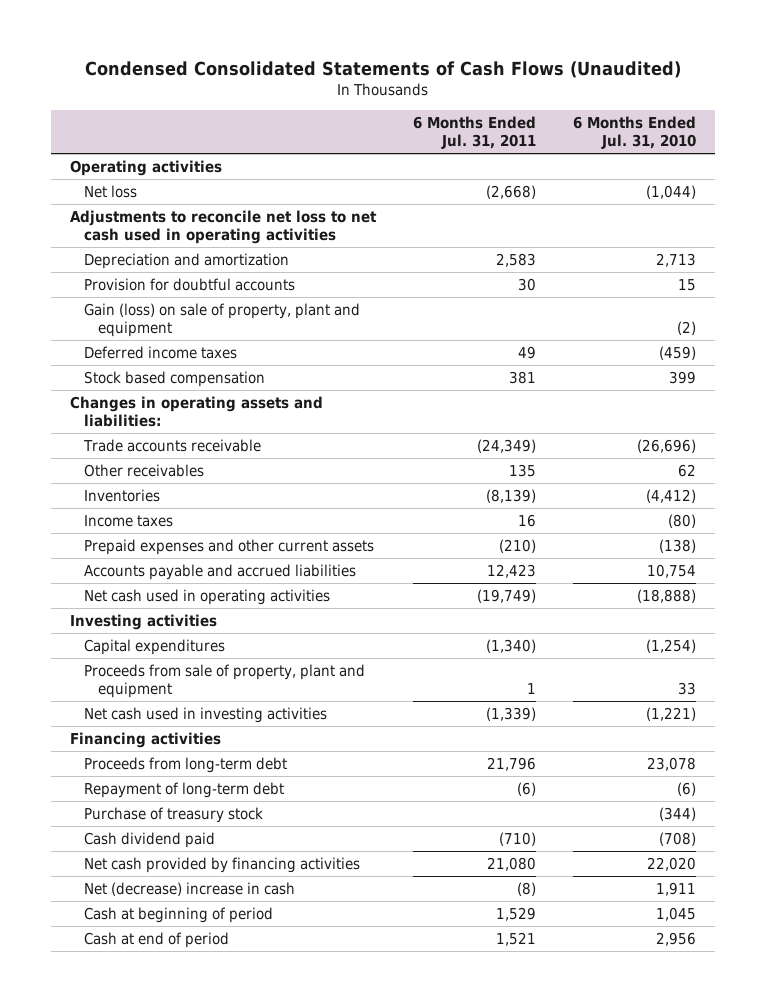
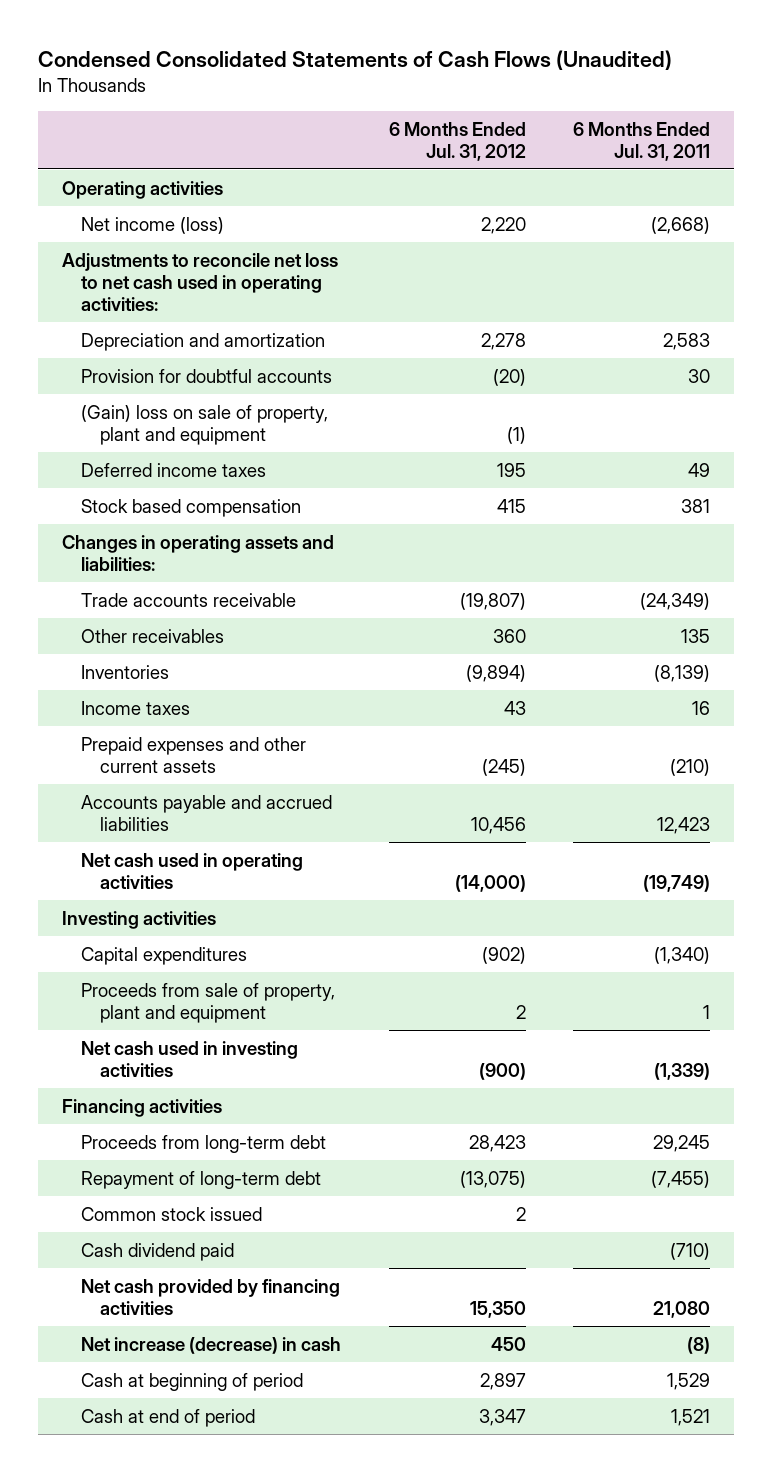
- | 6 Months Ended Jul. 31, 2011 | 6 Months Ended Jul. 31, 2010
+ | 6 Months Ended Jul. 31, 2012 | 6 Months Ended Jul. 31, 2011
- Net loss | (2,668) | (1,044)
- Adjustments to reconcile net loss to net cash used in operating activities
+ Net income (loss) | 2,220 | (2,668)
+ Adjustments to reconcile net loss to net cash used in operating activities:
- Gain (loss) on sale of property, plant and equipment | | (2)
+ (Gain) loss on sale of property, plant and equipment | (1) |
- Proceeds from long-term debt | 21,796 | 23,078
- Repayment of long-term debt | (6) | (6)
- Purchase of treasury stock | | (344)
+ Proceeds from long-term debt | 28,423 | 29,245
+ Repayment of long-term debt | (13,075) | (7,455)
+ Common stock issued | 2 |
- Net (decrease) increase in cash | (8) | 1,911
+ Net increase (decrease) in cash | 450 | (8)

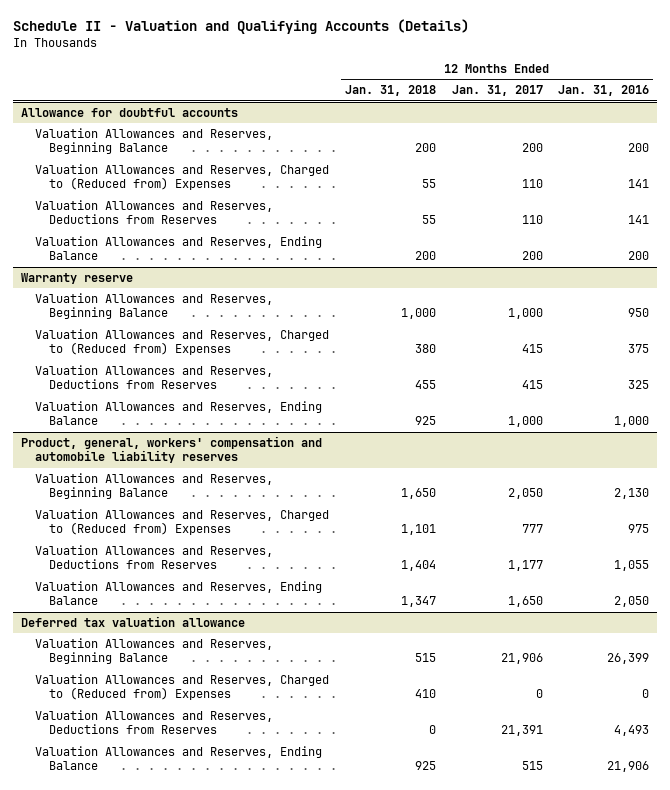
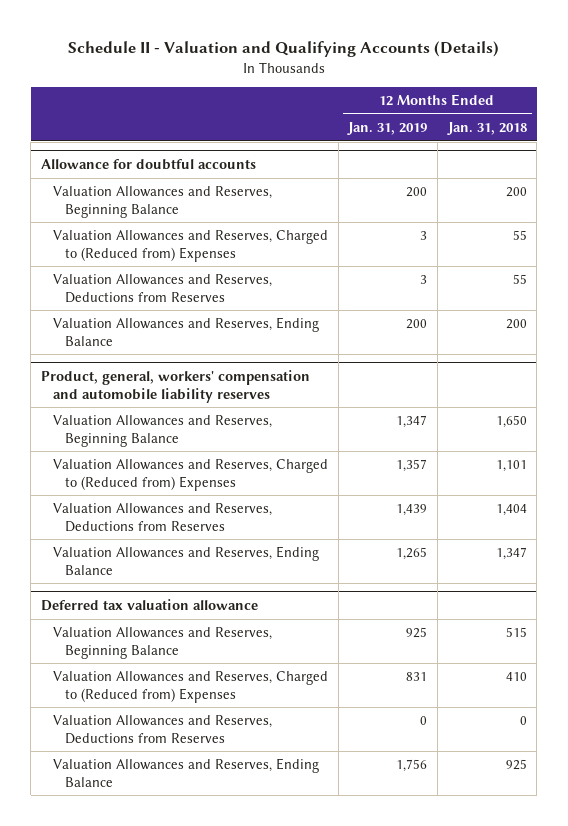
- | 12 Months Ended Jan. 31, 2018 | 12 Months Ended Jan. 31, 2017 | 12 Months Ended Jan. 31, 2016
+ | 12 Months Ended Jan. 31, 2019 | 12 Months Ended Jan. 31, 2018
- Warranty reserve
- Valuation Allowances and Reserves, Beginning Balance | 1,000 | 1,000 | 950
- Valuation Allowances and Reserves, Charged to (Reduced from) Expenses | 380 | 415 | 375
- Valuation Allowances and Reserves, Deductions from Reserves | 455 | 415 | 325
- Valuation Allowances and Reserves, Ending Balance | 925 | 1,000 | 1,000

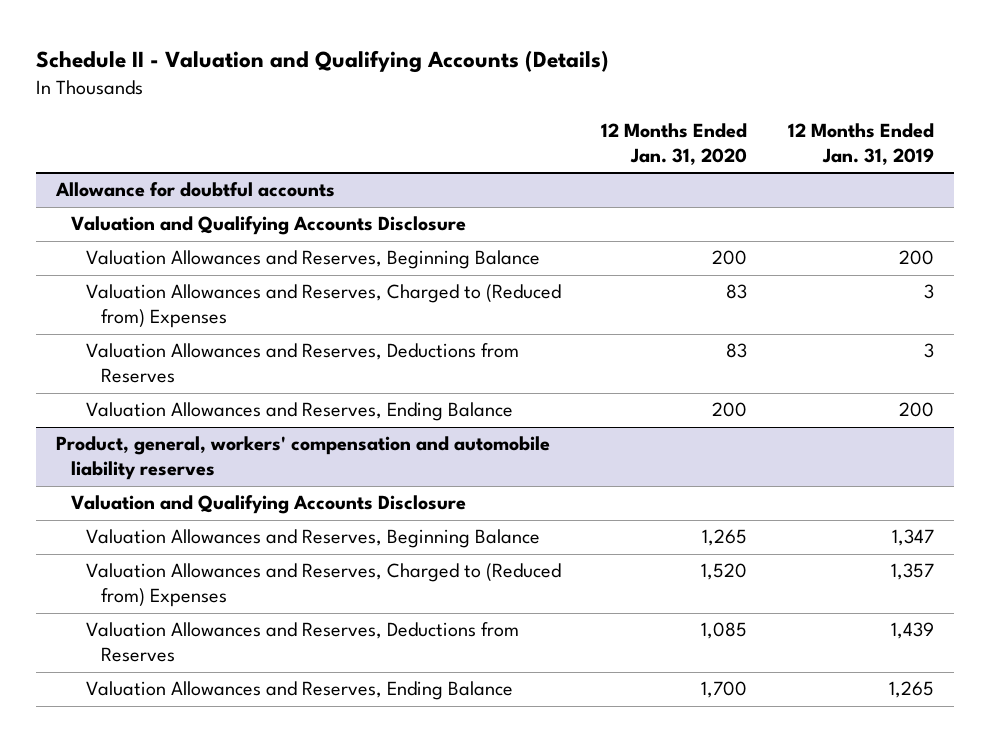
- | 12 Months Ended Jan. 31, 2019 | 12 Months Ended Jan. 31, 2018
+ | 12 Months Ended Jan. 31, 2020 | 12 Months Ended Jan. 31, 2019
@ Allowance for doubtful accounts
+ Valuation and Qualifying Accounts Disclosure
@ Product, general, workers' compensation and automobile liability reserves
+ Valuation and Qualifying Accounts Disclosure
- Deferred tax valuation allowance
- Valuation Allowances and Reserves, Beginning Balance | 925 | 515
- Valuation Allowances and Reserves, Charged to (Reduced from) Expenses | 831 | 410
- Valuation Allowances and Reserves, Deductions from Reserves | 0 | 0
- Valuation Allowances and Reserves, Ending Balance | 1,756 | 925

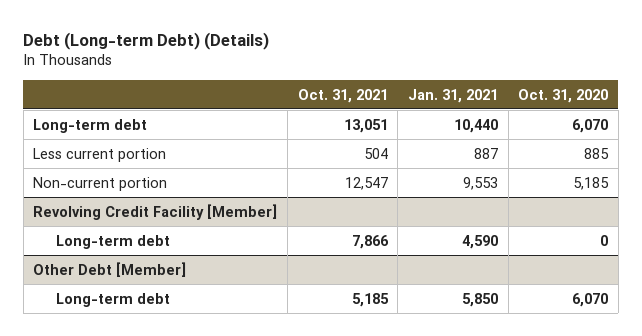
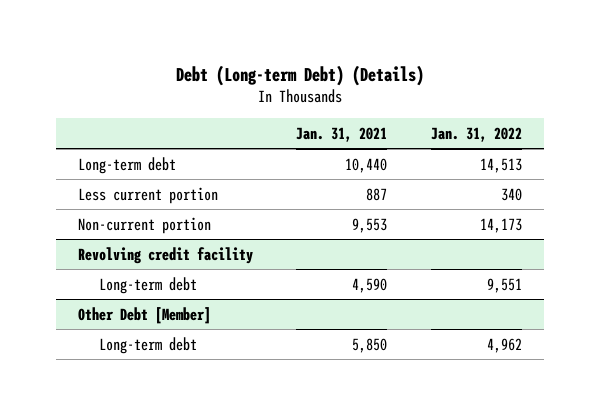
- | Oct. 31, 2021 | Jan. 31, 2021 | Oct. 31, 2020
+ | Jan. 31, 2021 | Jan. 31, 2022
- Revolving Credit Facility [Member]
+ Revolving credit facility

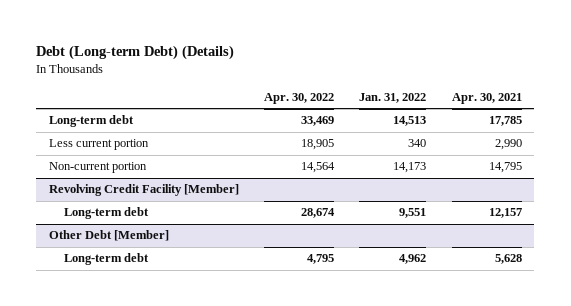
- | Jan. 31, 2021 | Jan. 31, 2022
+ | Apr. 30, 2022 | Jan. 31, 2022 | Apr. 30, 2021
- Revolving credit facility
+ Revolving Credit Facility [Member]

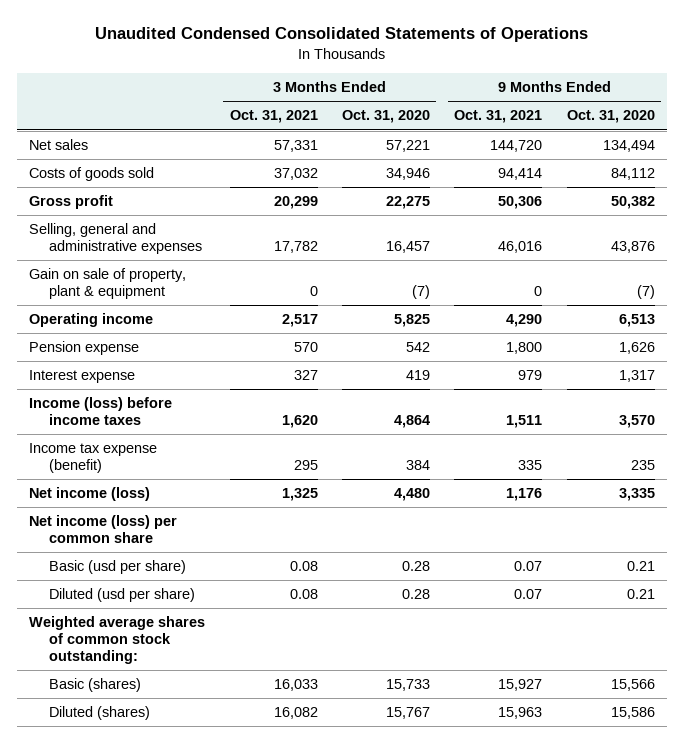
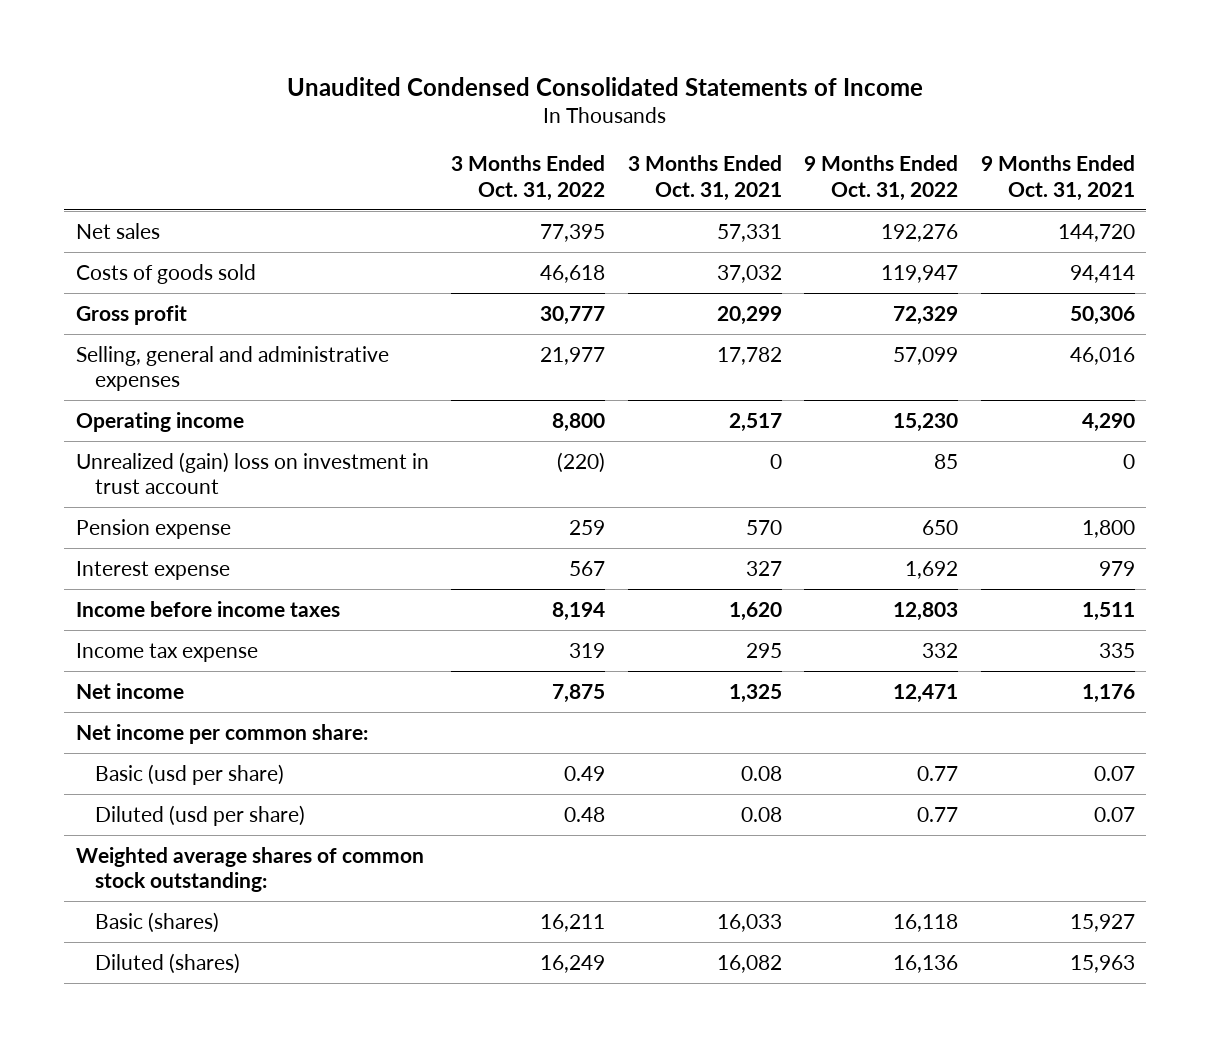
- Unaudited Condensed Consolidated Statements of Operations
+ Unaudited Condensed Consolidated Statements of Income
- | 3 Months Ended Oct. 31, 2021 | 3 Months Ended Oct. 31, 2020 | 9 Months Ended Oct. 31, 2021 | 9 Months Ended Oct. 31, 2020
+ | 3 Months Ended Oct. 31, 2022 | 3 Months Ended Oct. 31, 2021 | 9 Months Ended Oct. 31, 2022 | 9 Months Ended Oct. 31, 2021
- Gain on sale of property, plant & equipment | 0 | (7) | 0 | (7)
+ Unrealized (gain) loss on investment in trust account | (220) | 0 | 85 | 0
- Income (loss) before income taxes | 1,620 | 4,864 | 1,511 | 3,570
- Income tax expense (benefit) | 295 | 384 | 335 | 235
- Net income (loss) | 1,325 | 4,480 | 1,176 | 3,335
- Net income (loss) per common share
+ Income before income taxes | 8,194 | 1,620 | 12,803 | 1,511
+ Income tax expense | 319 | 295 | 332 | 335
+ Net income | 7,875 | 1,325 | 12,471 | 1,176
+ Net income per common share:

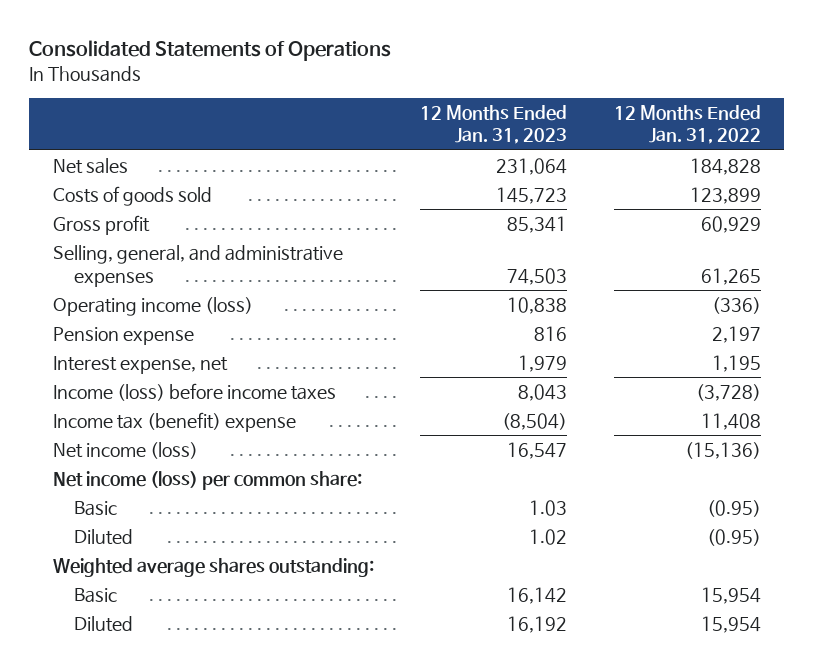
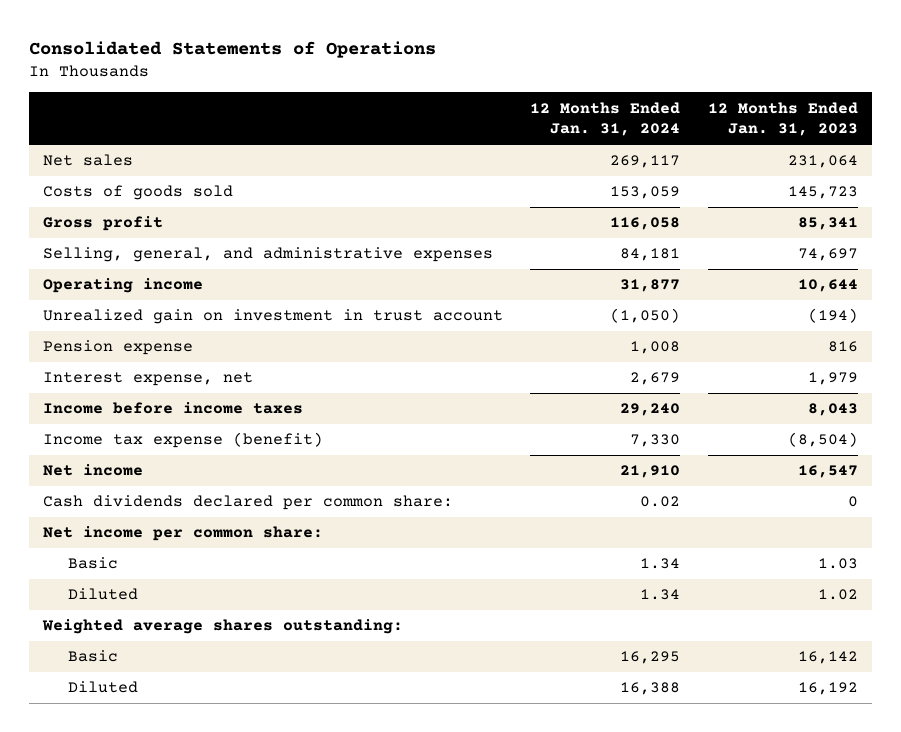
- | 12 Months Ended Jan. 31, 2023 | 12 Months Ended Jan. 31, 2022
+ | 12 Months Ended Jan. 31, 2024 | 12 Months Ended Jan. 31, 2023
- Selling, general, and administrative expenses | 74,503 | 61,265
- Operating income (loss) | 10,838 | (336)
+ Selling, general, and administrative expenses | 84,181 | 74,697
+ Operating income | 31,877 | 10,644
+ Unrealized gain on investment in trust account | (1,050) | (194)
- Income (loss) before income taxes | 8,043 | (3,728)
- Income tax (benefit) expense | (8,504) | 11,408
- Net income (loss) | 16,547 | (15,136)
- Net income (loss) per common share:
+ Income before income taxes | 29,240 | 8,043
+ Income tax expense (benefit) | 7,330 | (8,504)
+ Net income | 21,910 | 16,547
+ Cash dividends declared per common share: | 0.02 | 0
+ Net income per common share:

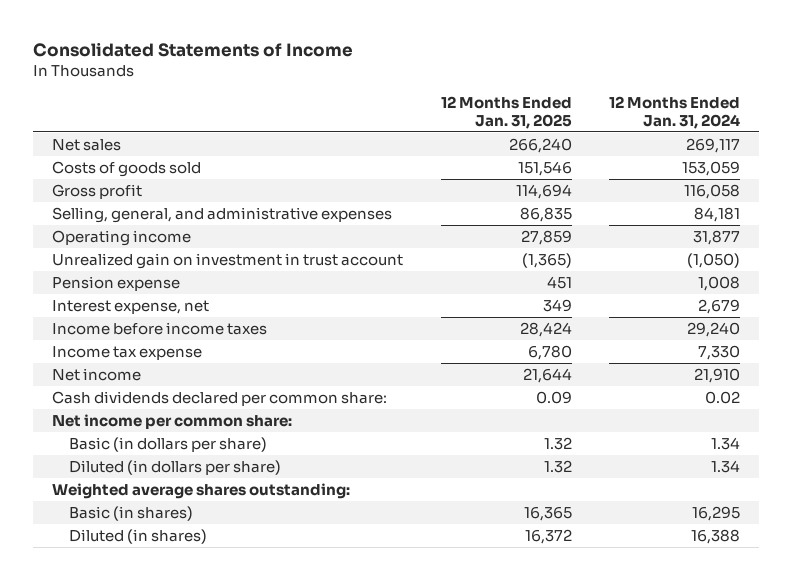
- Consolidated Statements of Operations
+ Consolidated Statements of Income
- | 12 Months Ended Jan. 31, 2024 | 12 Months Ended Jan. 31, 2023
+ | 12 Months Ended Jan. 31, 2025 | 12 Months Ended Jan. 31, 2024
- Income tax expense (benefit) | 7,330 | (8,504)
+ Income tax expense | 6,780 | 7,330
- Basic | 1.34 | 1.03
- Diluted | 1.34 | 1.02
+ Basic (in dollars per share) | 1.32 | 1.34
+ Diluted (in dollars per share) | 1.32 | 1.34
- Basic | 16,295 | 16,142
- Diluted | 16,388 | 16,192
+ Basic (in shares) | 16,365 | 16,295
+ Diluted (in shares) | 16,372 | 16,388

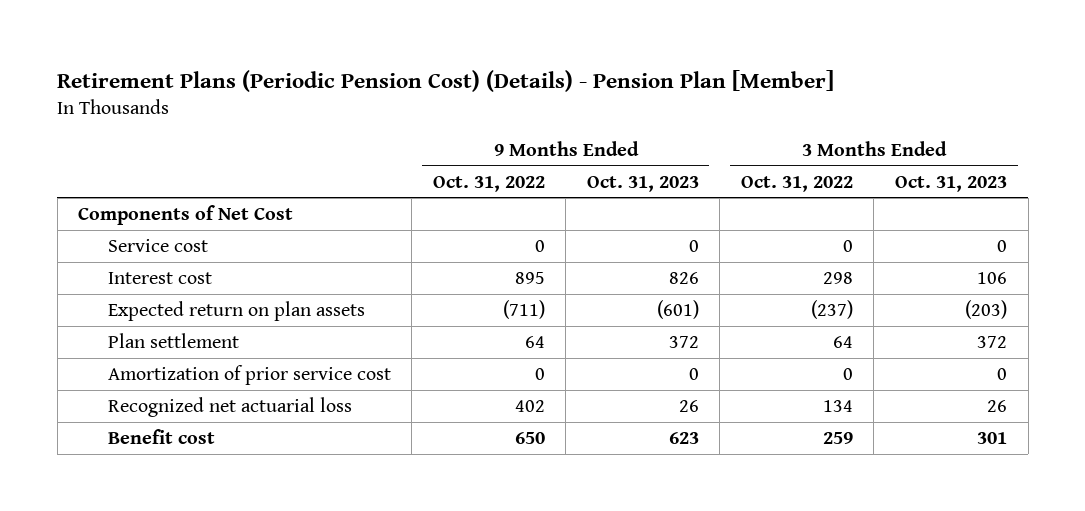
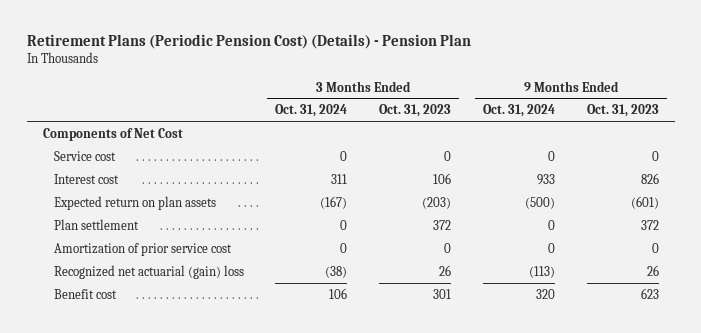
- Retirement Plans (Periodic Pension Cost) (Details) - Pension Plan [Member]
+ Retirement Plans (Periodic Pension Cost) (Details) - Pension Plan
- | 9 Months Ended Oct. 31, 2022 | 9 Months Ended Oct. 31, 2023 | 3 Months Ended Oct. 31, 2022 | 3 Months Ended Oct. 31, 2023
+ | 3 Months Ended Oct. 31, 2024 | 3 Months Ended Oct. 31, 2023 | 9 Months Ended Oct. 31, 2024 | 9 Months Ended Oct. 31, 2023
- Recognized net actuarial loss | 402 | 26 | 134 | 26
+ Recognized net actuarial (gain) loss | (38) | 26 | (113) | 26

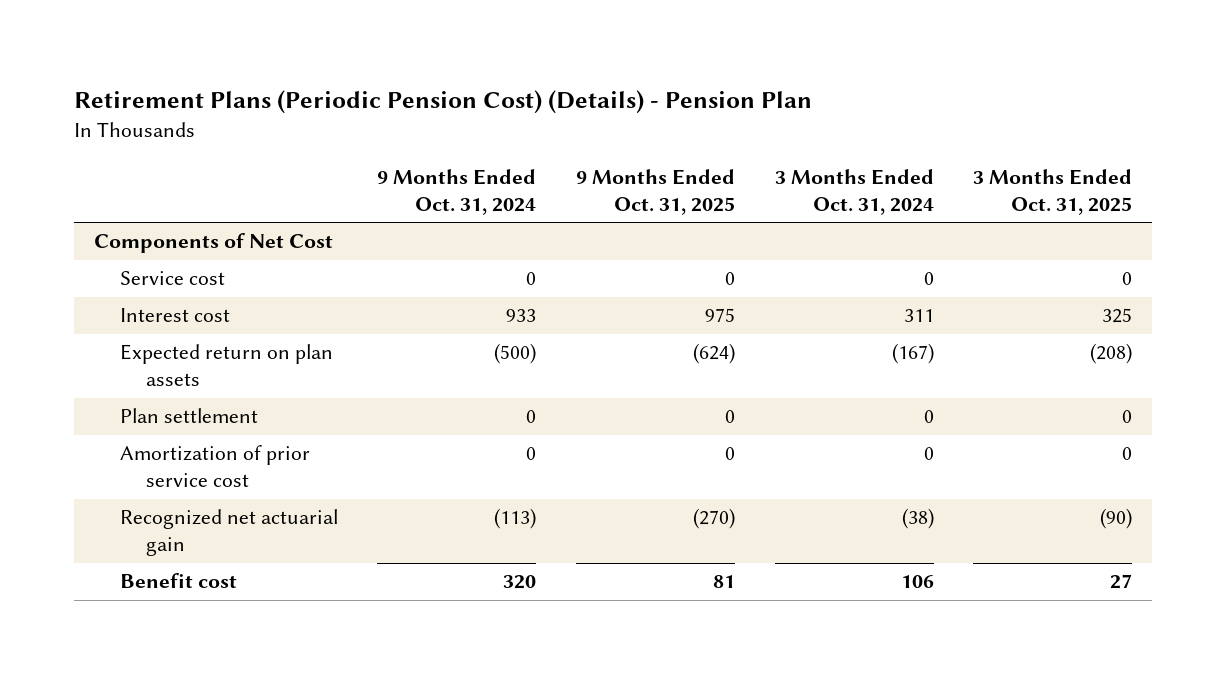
- | 3 Months Ended Oct. 31, 2024 | 3 Months Ended Oct. 31, 2023 | 9 Months Ended Oct. 31, 2024 | 9 Months Ended Oct. 31, 2023
+ | 9 Months Ended Oct. 31, 2024 | 9 Months Ended Oct. 31, 2025 | 3 Months Ended Oct. 31, 2024 | 3 Months Ended Oct. 31, 2025
- Recognized net actuarial (gain) loss | (38) | 26 | (113) | 26
+ Recognized net actuarial gain | (113) | (270) | (38) | (90)

